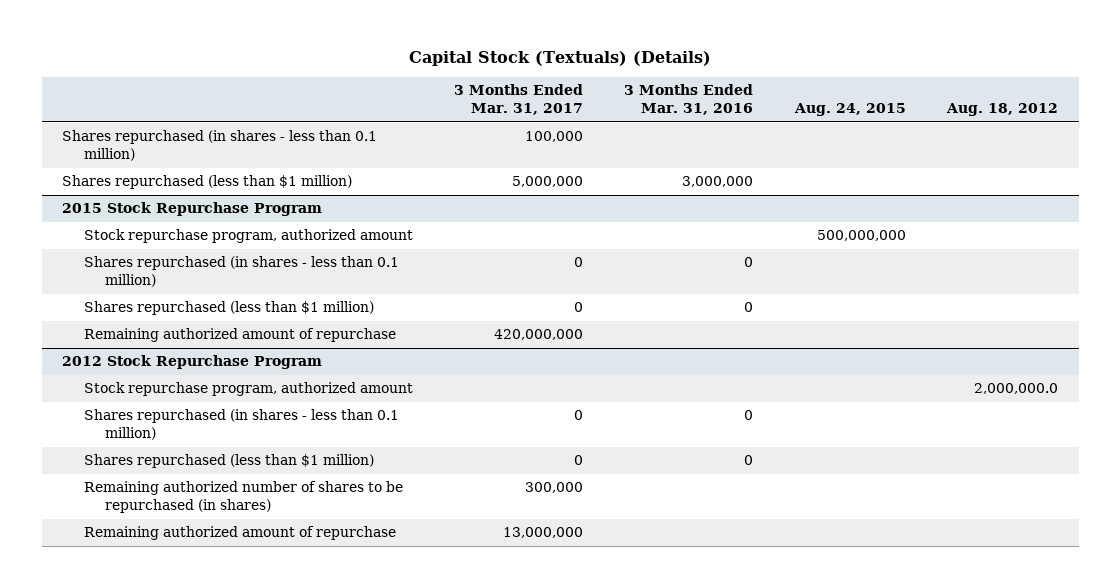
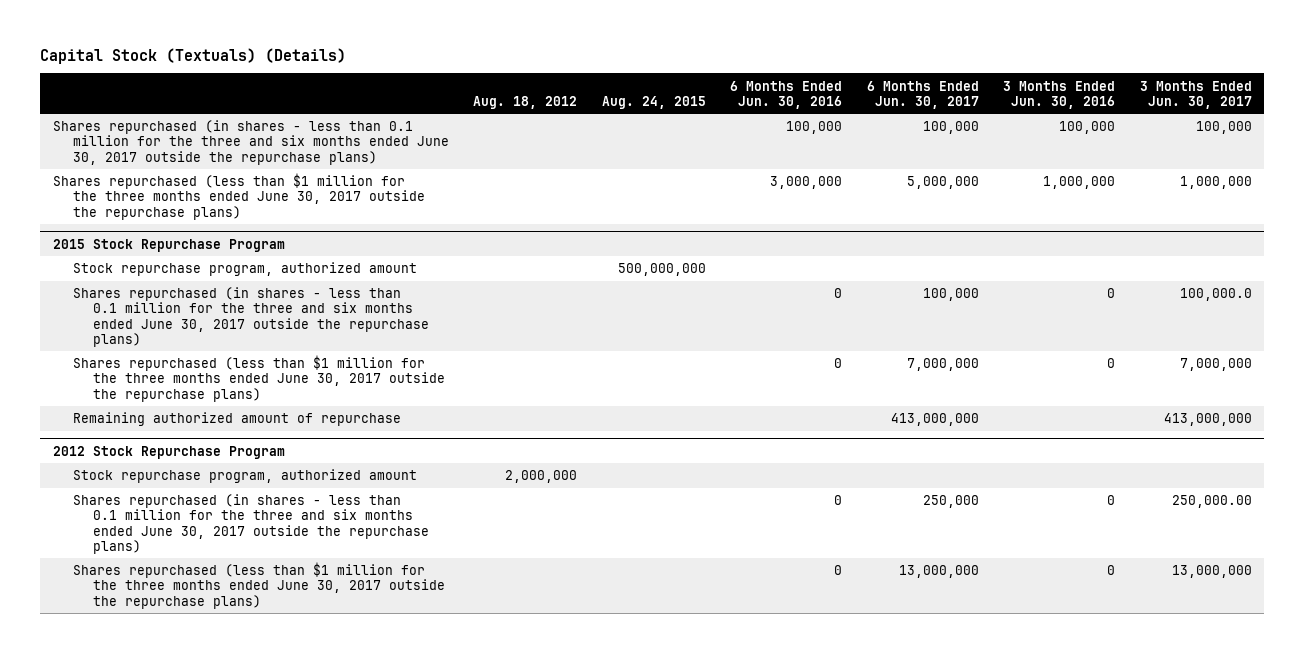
- | 3 Months Ended Mar. 31, 2017 | 3 Months Ended Mar. 31, 2016 | Aug. 24, 2015 | Aug. 18, 2012
+ | Aug. 18, 2012 | Aug. 24, 2015 | 6 Months Ended Jun. 30, 2016 | 6 Months Ended Jun. 30, 2017 | 3 Months Ended Jun. 30, 2016 | 3 Months Ended Jun. 30, 2017
- Shares repurchased (in shares - less than 0.1 million) | 100,000 | | |
- Shares repurchased (less than $1 million) | 5,000,000 | 3,000,000 | |
+ Shares repurchased (in shares - less than 0.1 million for the three and six months ended June 30, 2017 outside the repurchase plans) | | | 100,000 | 100,000 | 100,000 | 100,000
+ Shares repurchased (less than $1 million for the three months ended June 30, 2017 outside the repurchase plans) | | | 3,000,000 | 5,000,000 | 1,000,000 | 1,000,000
@ 2015 Stock Repurchase Program
- Shares repurchased (in shares - less than 0.1 million) | 0 | 0 | |
- Shares repurchased (less than $1 million) | 0 | 0 | |
+ Shares repurchased (in shares - less than 0.1 million for the three and six months ended June 30, 2017 outside the repurchase plans) | | | 0 | 100,000 | 0 | 100,000.0
+ Shares repurchased (less than $1 million for the three months ended June 30, 2017 outside the repurchase plans) | | | 0 | 7,000,000 | 0 | 7,000,000
@ 2012 Stock Repurchase Program
- Stock repurchase program, authorized amount | | | | 2,000,000.0
- Shares repurchased (in shares - less than 0.1 million) | 0 | 0 | |
- Shares repurchased (less than $1 million) | 0 | 0 | |
- Remaining authorized number of shares to be repurchased (in shares) | 300,000 | | |
- Remaining authorized amount of repurchase | 13,000,000 | | |
+ Stock repurchase program, authorized amount | 2,000,000 | | | | |
+ Shares repurchased (in shares - less than 0.1 million for the three and six months ended June 30, 2017 outside the repurchase plans) | | | 0 | 250,000 | 0 | 250,000.00
+ Shares repurchased (less than $1 million for the three months ended June 30, 2017 outside the repurchase plans) | | | 0 | 13,000,000 | 0 | 13,000,000

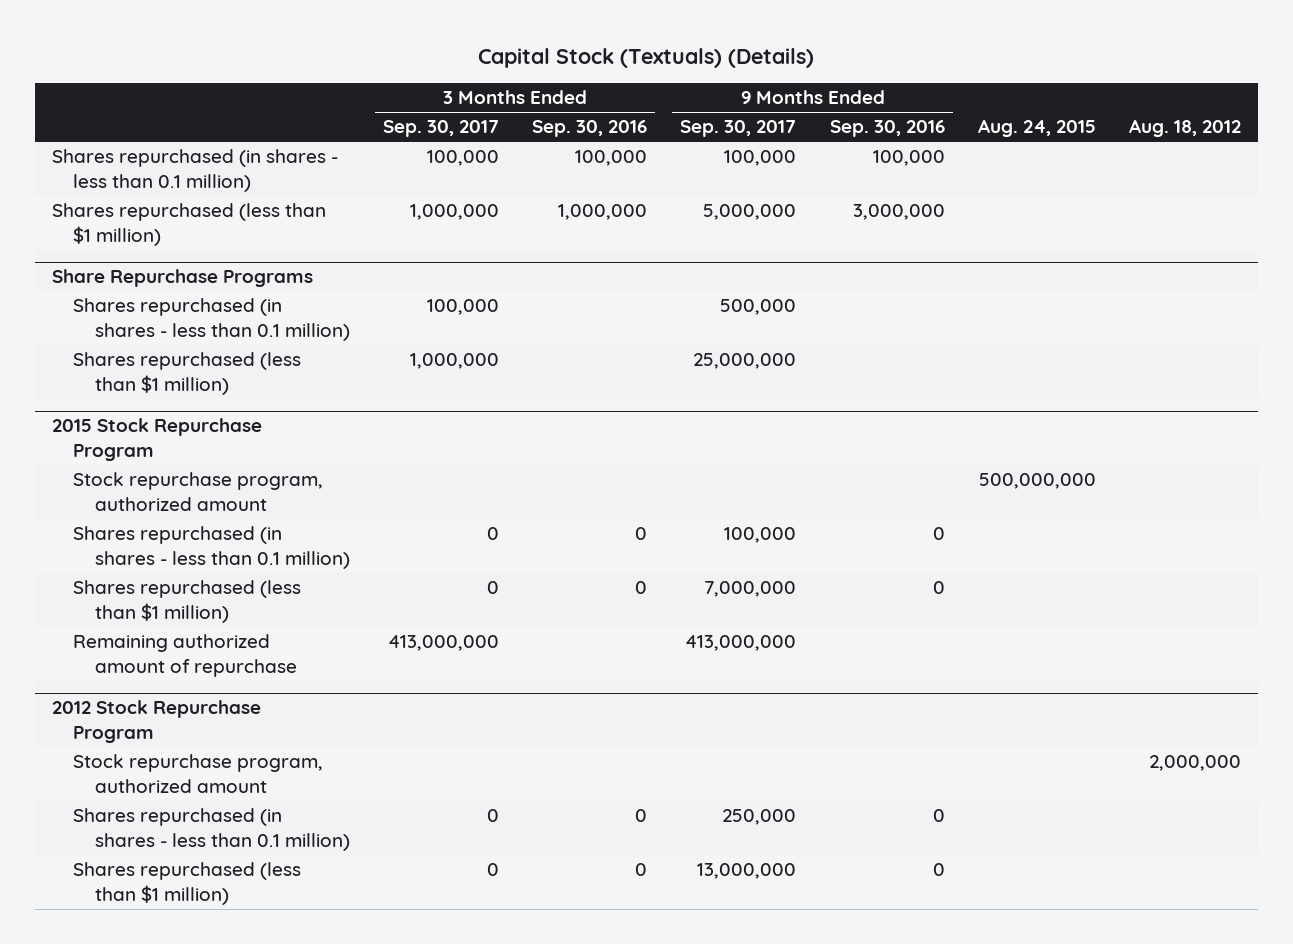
- | Aug. 18, 2012 | Aug. 24, 2015 | 6 Months Ended Jun. 30, 2016 | 6 Months Ended Jun. 30, 2017 | 3 Months Ended Jun. 30, 2016 | 3 Months Ended Jun. 30, 2017
+ | 3 Months Ended Sep. 30, 2017 | 3 Months Ended Sep. 30, 2016 | 9 Months Ended Sep. 30, 2017 | 9 Months Ended Sep. 30, 2016 | Aug. 24, 2015 | Aug. 18, 2012
- Shares repurchased (in shares - less than 0.1 million for the three and six months ended June 30, 2017 outside the repurchase plans) | | | 100,000 | 100,000 | 100,000 | 100,000
- Shares repurchased (less than $1 million for the three months ended June 30, 2017 outside the repurchase plans) | | | 3,000,000 | 5,000,000 | 1,000,000 | 1,000,000
+ Shares repurchased (in shares - less than 0.1 million) | 100,000 | 100,000 | 100,000 | 100,000 | |
+ Shares repurchased (less than $1 million) | 1,000,000 | 1,000,000 | 5,000,000 | 3,000,000 | |
+ Share Repurchase Programs
+ Shares repurchased (in shares - less than 0.1 million) | 100,000 | | 500,000 | | |
+ Shares repurchased (less than $1 million) | 1,000,000 | | 25,000,000 | | |
@ 2015 Stock Repurchase Program
- Shares repurchased (in shares - less than 0.1 million for the three and six months ended June 30, 2017 outside the repurchase plans) | | | 0 | 100,000 | 0 | 100,000.0
- Shares repurchased (less than $1 million for the three months ended June 30, 2017 outside the repurchase plans) | | | 0 | 7,000,000 | 0 | 7,000,000
+ Shares repurchased (in shares - less than 0.1 million) | 0 | 0 | 100,000 | 0 | |
+ Shares repurchased (less than $1 million) | 0 | 0 | 7,000,000 | 0 | |
@ 2012 Stock Repurchase Program
- Shares repurchased (in shares - less than 0.1 million for the three and six months ended June 30, 2017 outside the repurchase plans) | | | 0 | 250,000 | 0 | 250,000.00
- Shares repurchased (less than $1 million for the three months ended June 30, 2017 outside the repurchase plans) | | | 0 | 13,000,000 | 0 | 13,000,000
+ Shares repurchased (in shares - less than 0.1 million) | 0 | 0 | 250,000 | 0 | |
+ Shares repurchased (less than $1 million) | 0 | 0 | 13,000,000 | 0 | |

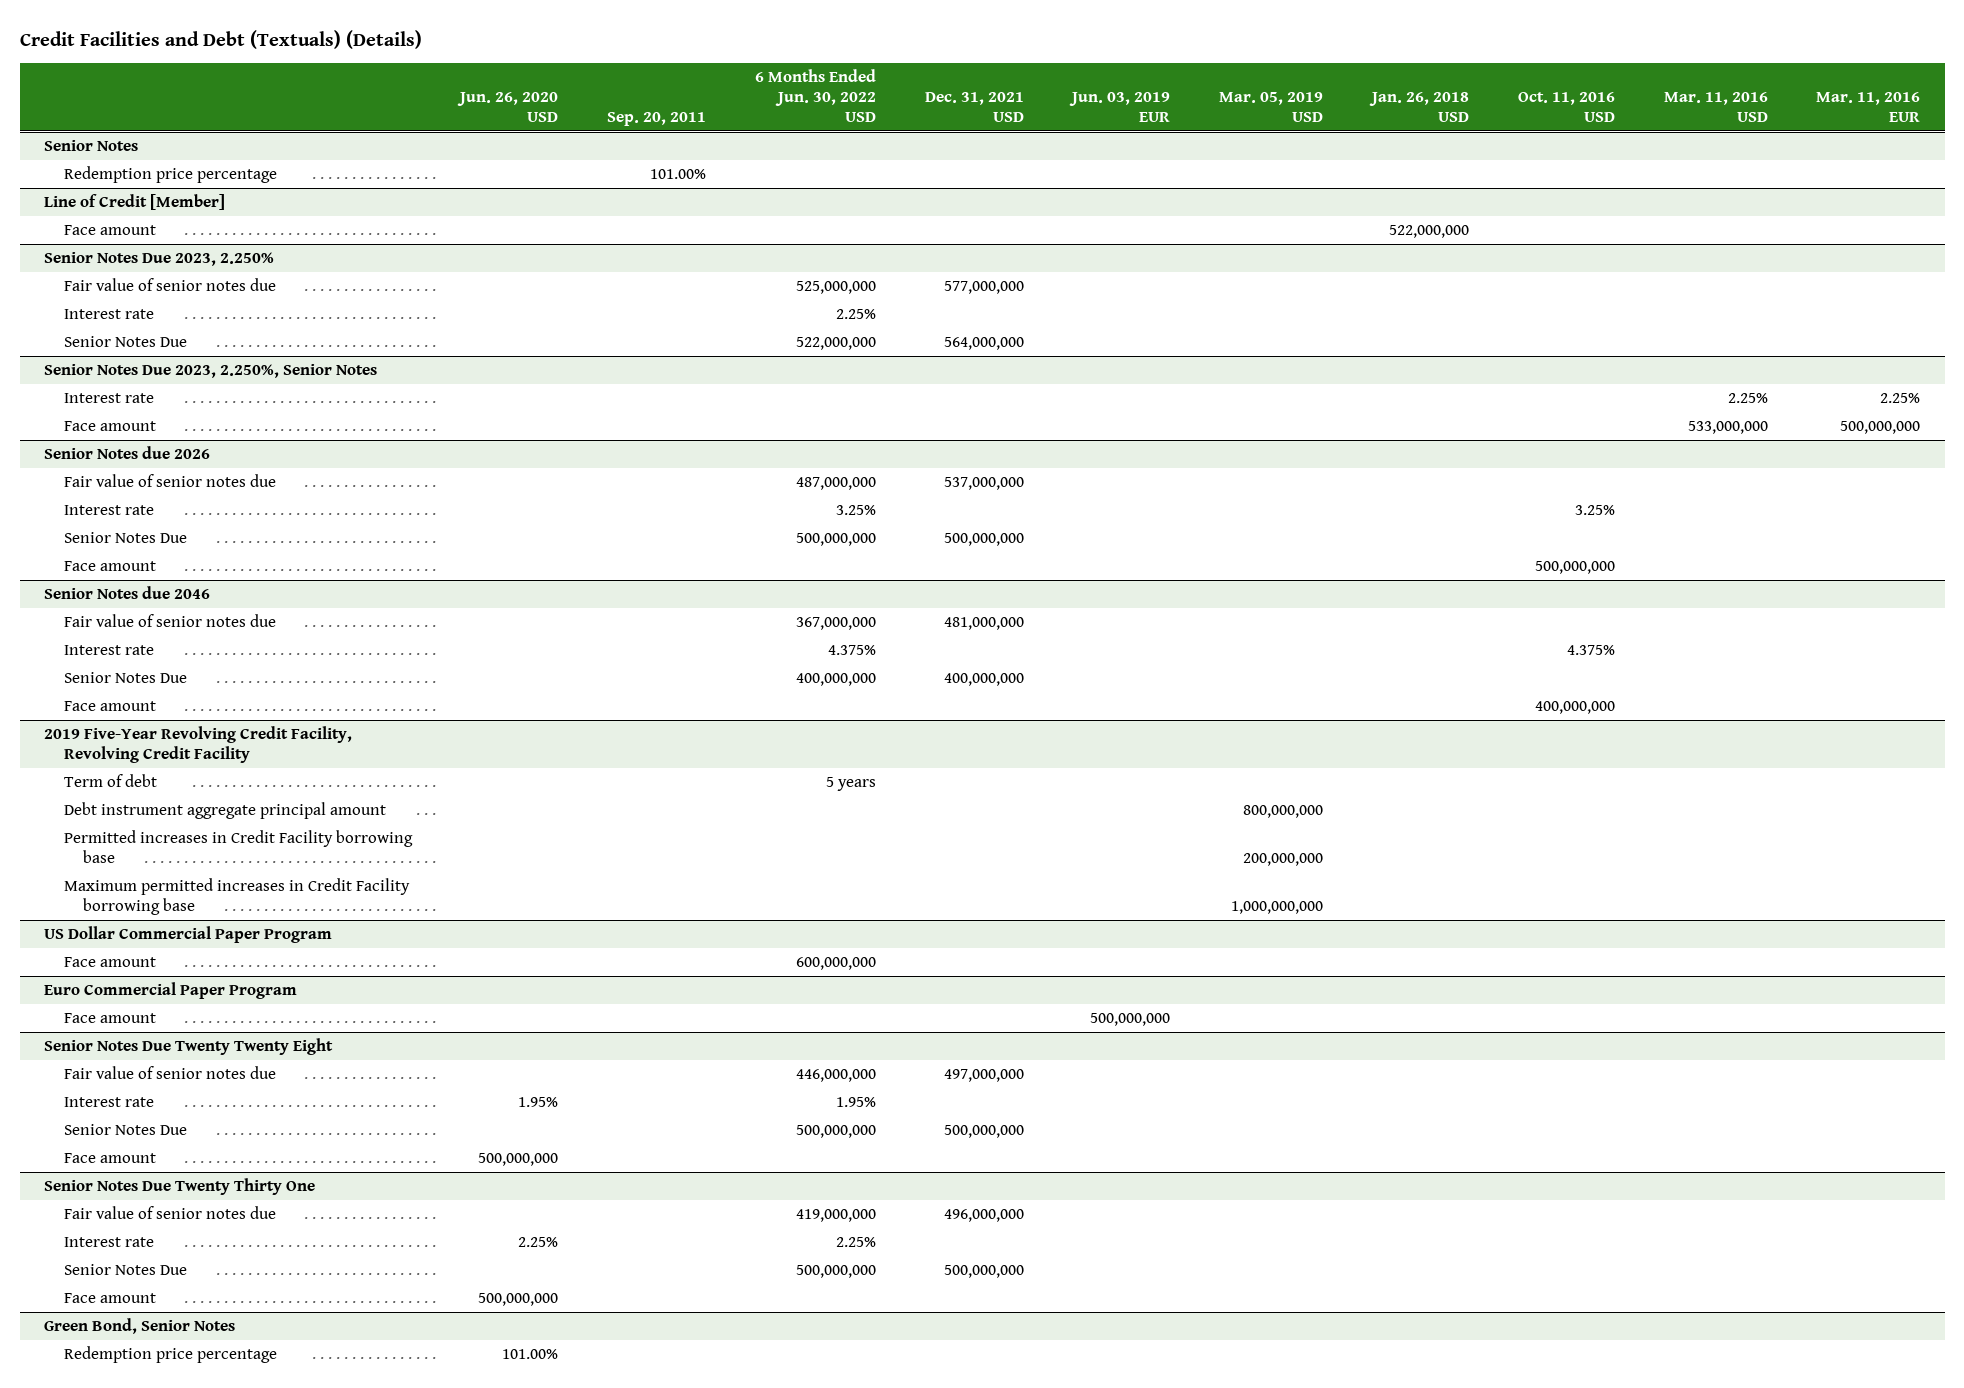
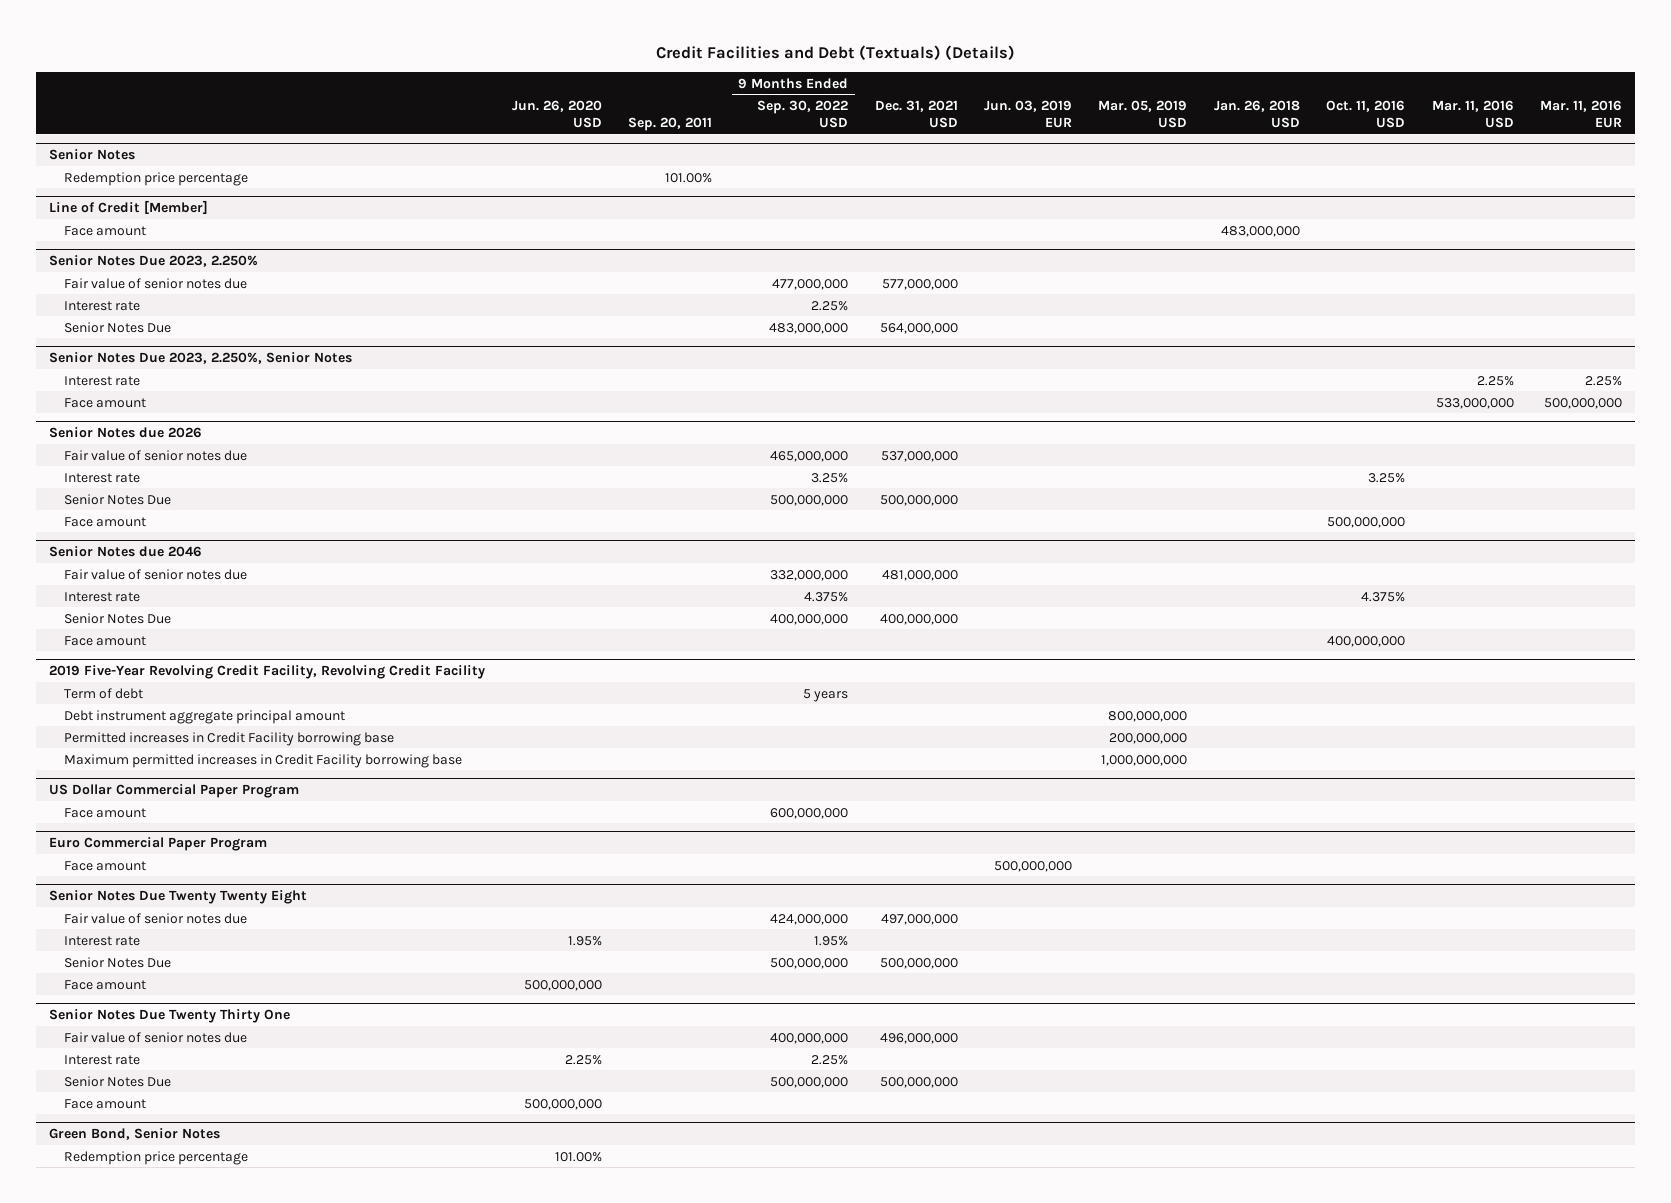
- | Jun. 26, 2020 USD | Sep. 20, 2011 | 6 Months Ended Jun. 30, 2022 USD | Dec. 31, 2021 USD | Jun. 03, 2019 EUR | Mar. 05, 2019 USD | Jan. 26, 2018 USD | Oct. 11, 2016 USD | Mar. 11, 2016 USD | Mar. 11, 2016 EUR
+ | Jun. 26, 2020 USD | Sep. 20, 2011 | 9 Months Ended Sep. 30, 2022 USD | Dec. 31, 2021 USD | Jun. 03, 2019 EUR | Mar. 05, 2019 USD | Jan. 26, 2018 USD | Oct. 11, 2016 USD | Mar. 11, 2016 USD | Mar. 11, 2016 EUR
@ Line of Credit [Member]
- Face amount | | | | | | | 522,000,000 | | |
+ Face amount | | | | | | | 483,000,000 | | |

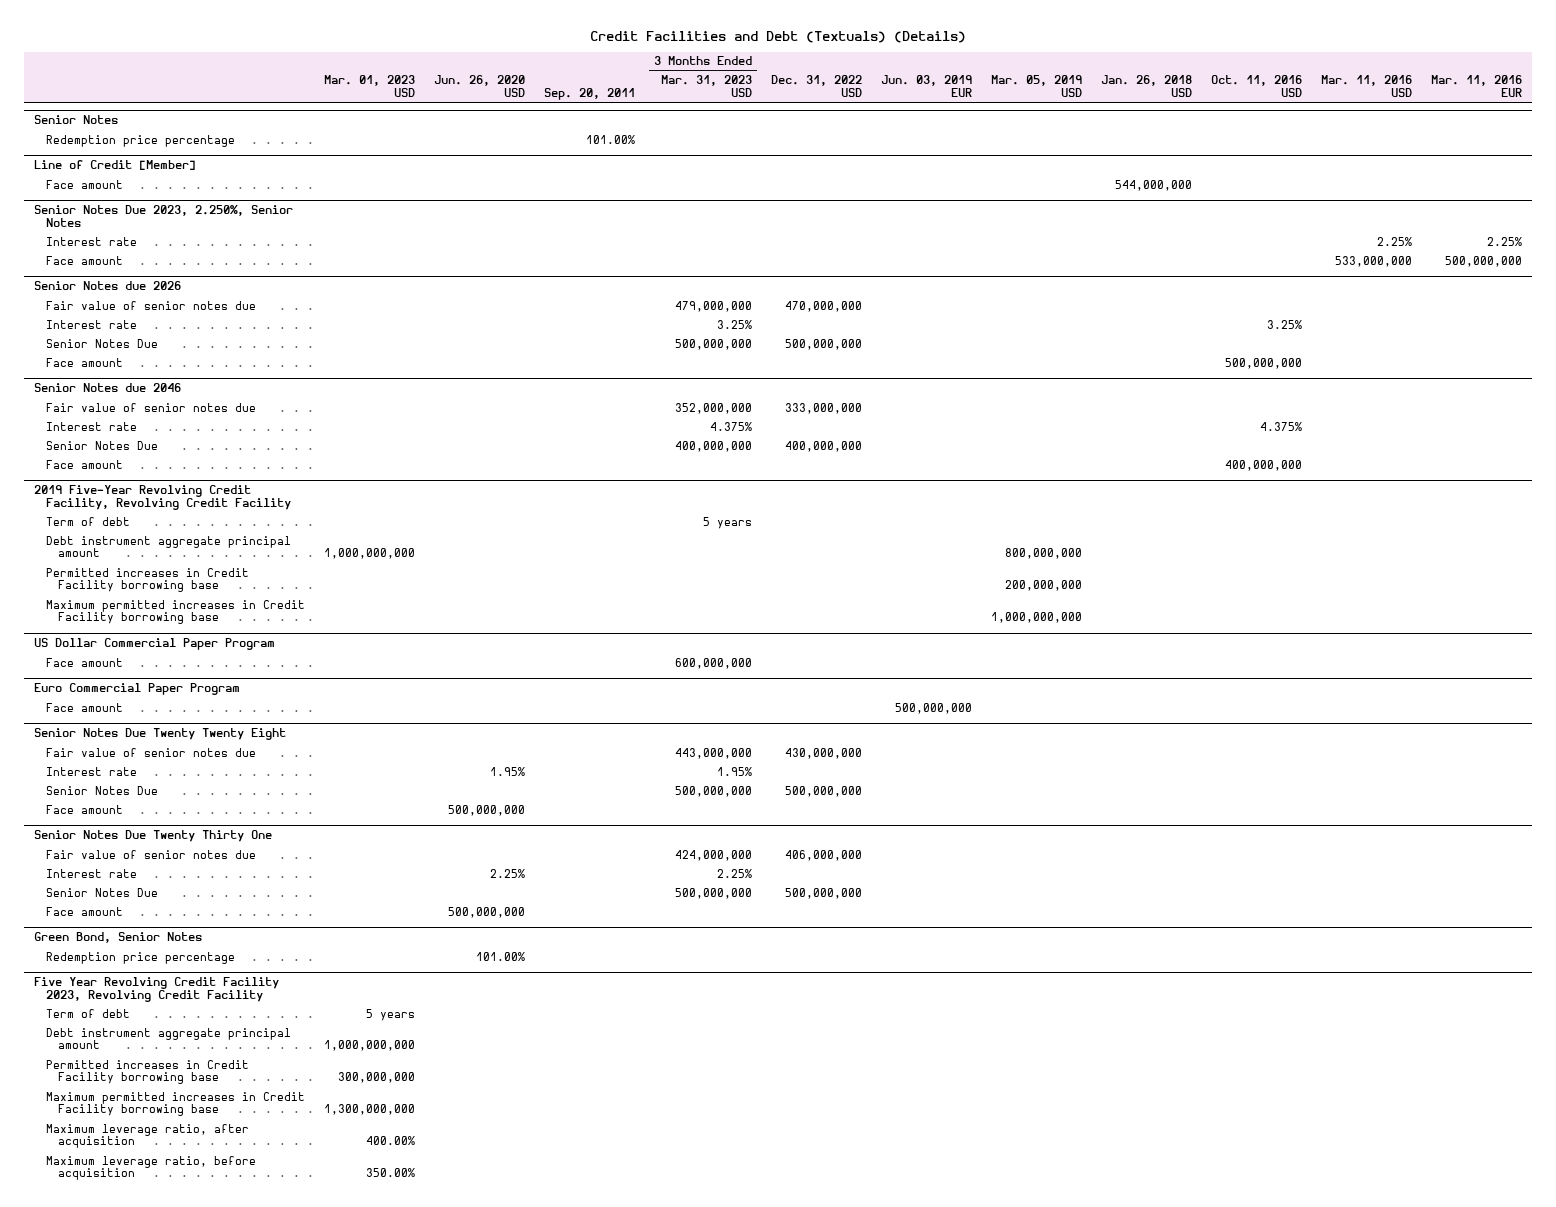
- | Jun. 26, 2020 USD | Sep. 20, 2011 | 9 Months Ended Sep. 30, 2022 USD | Dec. 31, 2021 USD | Jun. 03, 2019 EUR | Mar. 05, 2019 USD | Jan. 26, 2018 USD | Oct. 11, 2016 USD | Mar. 11, 2016 USD | Mar. 11, 2016 EUR
+ | Mar. 01, 2023 USD | Jun. 26, 2020 USD | Sep. 20, 2011 | 3 Months Ended Mar. 31, 2023 USD | Dec. 31, 2022 USD | Jun. 03, 2019 EUR | Mar. 05, 2019 USD | Jan. 26, 2018 USD | Oct. 11, 2016 USD | Mar. 11, 2016 USD | Mar. 11, 2016 EUR
@ Line of Credit [Member]
- Face amount | | | | | | | 483,000,000 | | |
- Senior Notes Due 2023, 2.250%
- Fair value of senior notes due | | | 477,000,000 | 577,000,000 | | | | | |
- Interest rate | | | 2.25% | | | | | | |
- Senior Notes Due | | | 483,000,000 | 564,000,000 | | | | | |
@ Line of Credit [Member]
+ Face amount | | | | | | | | 544,000,000 | | |
+ Five Year Revolving Credit Facility 2023, Revolving Credit Facility
+ Term of debt | 5 years | | | | | | | | | |
+ Debt instrument aggregate principal amount | 1,000,000,000 | | | | | | | | | |
+ Permitted increases in Credit Facility borrowing base | 300,000,000 | | | | | | | | | |
+ Maximum permitted increases in Credit Facility borrowing base | 1,300,000,000 | | | | | | | | | |
+ Maximum leverage ratio, after acquisition | 400.00% | | | | | | | | | |
+ Maximum leverage ratio, before acquisition | 350.00% | | | | | | | | | |

